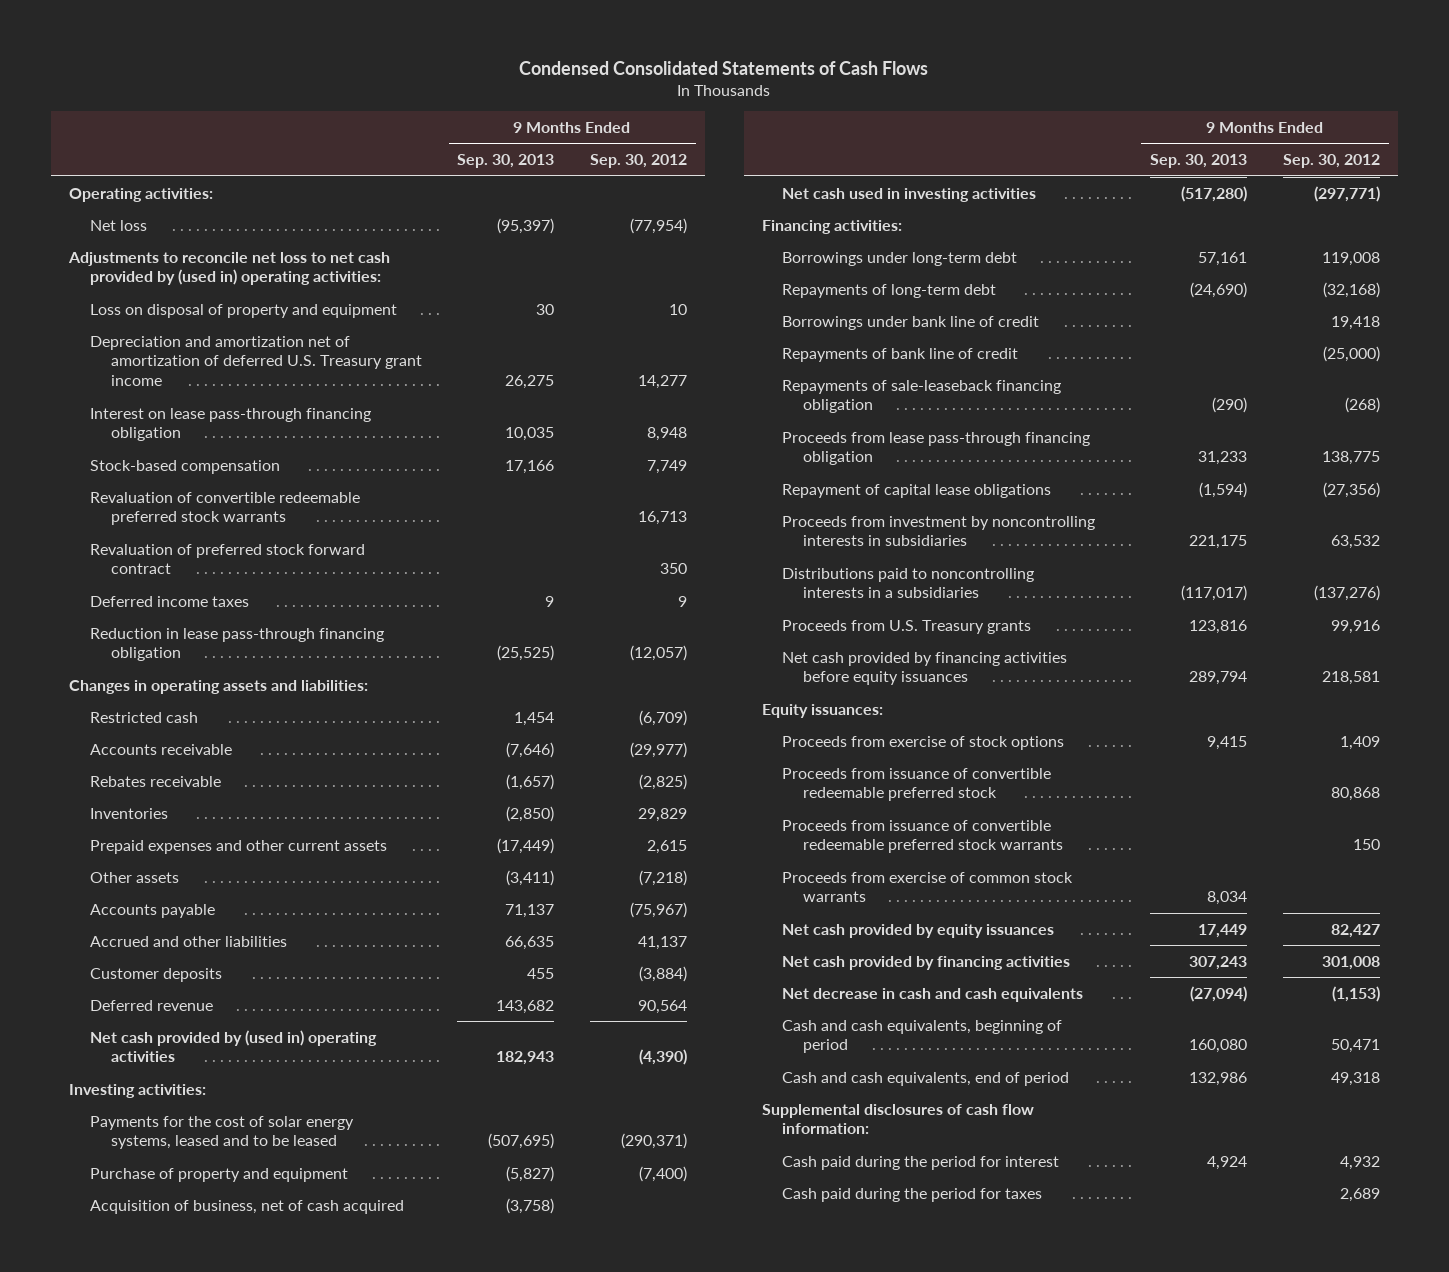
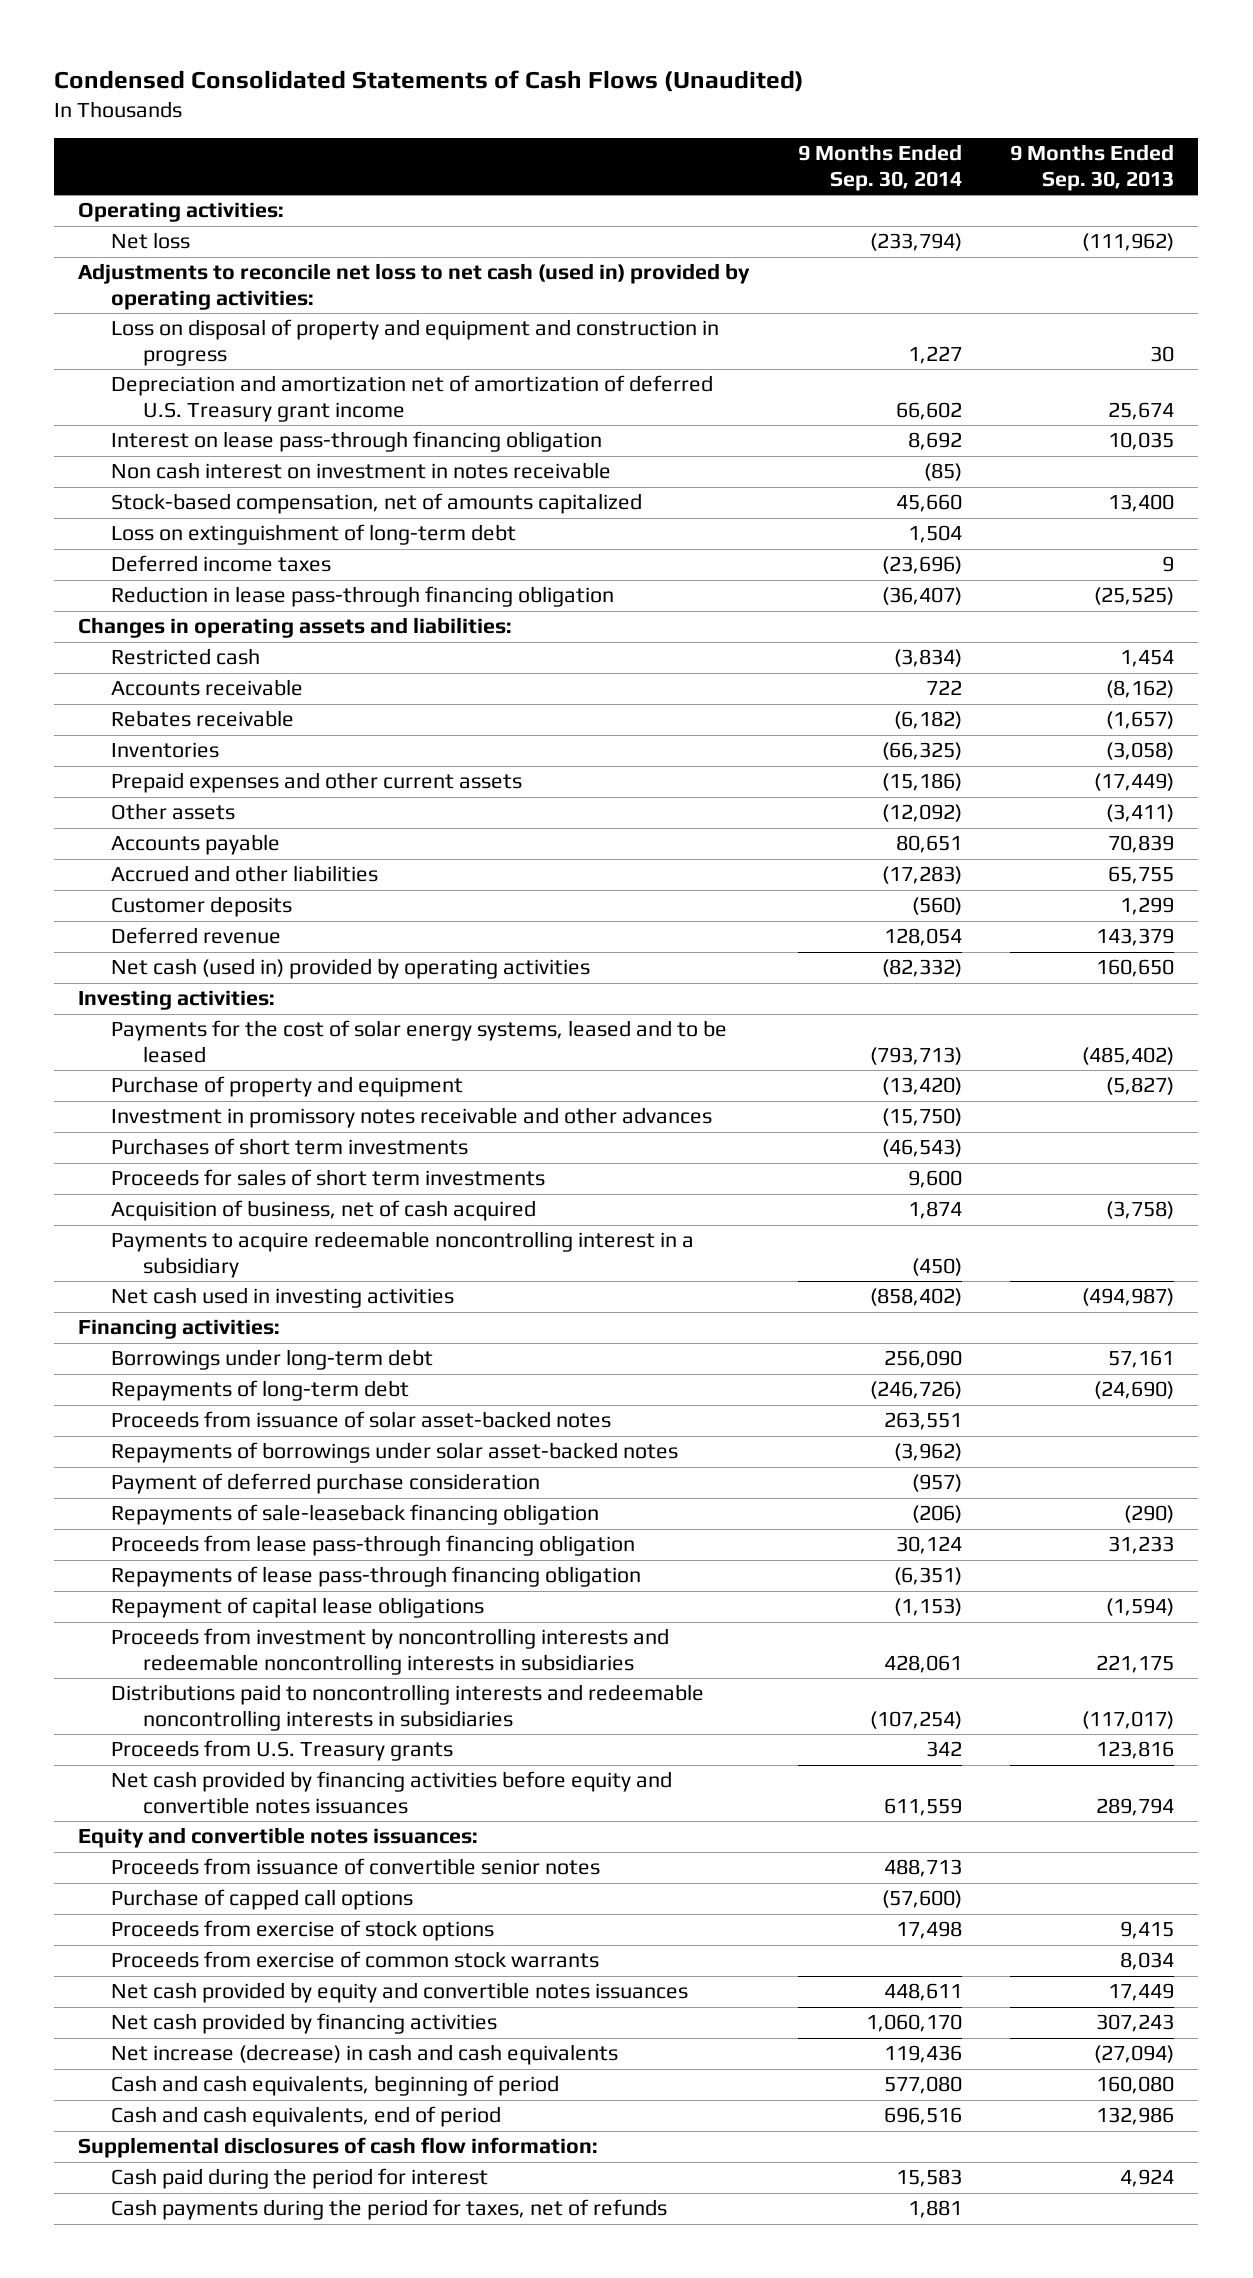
- Condensed Consolidated Statements of Cash Flows
+ Condensed Consolidated Statements of Cash Flows (Unaudited)
- | 9 Months Ended Sep. 30, 2013 | 9 Months Ended Sep. 30, 2012
+ | 9 Months Ended Sep. 30, 2014 | 9 Months Ended Sep. 30, 2013
- Net loss | (95,397) | (77,954)
- Adjustments to reconcile net loss to net cash provided by (used in) operating activities:
- Loss on disposal of property and equipment | 30 | 10
- Depreciation and amortization net of amortization of deferred U.S. Treasury grant income | 26,275 | 14,277
+ Net loss | (233,794) | (111,962)
+ Adjustments to reconcile net loss to net cash (used in) provided by operating activities:
+ Loss on disposal of property and equipment and construction in progress | 1,227 | 30
+ Depreciation and amortization net of amortization of deferred U.S. Treasury grant income | 66,602 | 25,674
- Stock-based compensation | 17,166 | 7,749
- Revaluation of convertible redeemable preferred stock warrants | | 16,713
- Revaluation of preferred stock forward contract | | 350
+ Non cash interest on investment in notes receivable | (85) |
+ Stock-based compensation, net of amounts capitalized | 45,660 | 13,400
+ Loss on extinguishment of long-term debt | 1,504 |
- Accounts receivable | (7,646) | (29,977)
+ Accounts receivable | 722 | (8,162)
- Inventories | (2,850) | 29,829
+ Inventories | (66,325) | (3,058)
- Accounts payable | 71,137 | (75,967)
- Accrued and other liabilities | 66,635 | 41,137
- Customer deposits | 455 | (3,884)
- Deferred revenue | 143,682 | 90,564
- Net cash provided by (used in) operating activities | 182,943 | (4,390)
+ Accounts payable | 80,651 | 70,839
+ Accrued and other liabilities | (17,283) | 65,755
+ Customer deposits | (560) | 1,299
+ Deferred revenue | 128,054 | 143,379
+ Net cash (used in) provided by operating activities | (82,332) | 160,650
- Payments for the cost of solar energy systems, leased and to be leased | (507,695) | (290,371)
+ Payments for the cost of solar energy systems, leased and to be leased | (793,713) | (485,402)
+ Investment in promissory notes receivable and other advances | (15,750) |
+ Purchases of short term investments | (46,543) |
+ Proceeds for sales of short term investments | 9,600 |
- Net cash used in investing activities | (517,280) | (297,771)
+ Payments to acquire redeemable noncontrolling interest in a subsidiary | (450) |
+ Net cash used in investing activities | (858,402) | (494,987)
- Borrowings under bank line of credit | | 19,418
- Repayments of bank line of credit | | (25,000)
+ Proceeds from issuance of solar asset-backed notes | 263,551 |
+ Repayments of borrowings under solar asset-backed notes | (3,962) |
+ Payment of deferred purchase consideration | (957) |
+ Repayments of lease pass-through financing obligation | (6,351) |
- Proceeds from investment by noncontrolling interests in subsidiaries | 221,175 | 63,532
- Distributions paid to noncontrolling interests in a subsidiaries | (117,017) | (137,276)
+ Proceeds from investment by noncontrolling interests and redeemable noncontrolling interests in subsidiaries | 428,061 | 221,175
+ Distributions paid to noncontrolling interests and redeemable noncontrolling interests in subsidiaries | (107,254) | (117,017)
- Net cash provided by financing activities before equity issuances | 289,794 | 218,581
- Equity issuances:
+ Net cash provided by financing activities before equity and convertible notes issuances | 611,559 | 289,794
+ Equity and convertible notes issuances:
+ Proceeds from issuance of convertible senior notes | 488,713 |
+ Purchase of capped call options | (57,600) |
- Proceeds from issuance of convertible redeemable preferred stock | | 80,868
- Proceeds from issuance of convertible redeemable preferred stock warrants | | 150
- Net cash provided by equity issuances | 17,449 | 82,427
+ Net cash provided by equity and convertible notes issuances | 448,611 | 17,449
- Net decrease in cash and cash equivalents | (27,094) | (1,153)
+ Net increase (decrease) in cash and cash equivalents | 119,436 | (27,094)
- Cash paid during the period for taxes | | 2,689
+ Cash payments during the period for taxes, net of refunds | 1,881 |

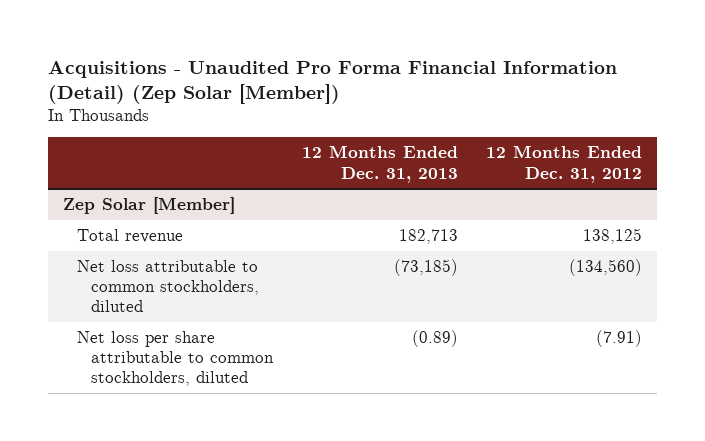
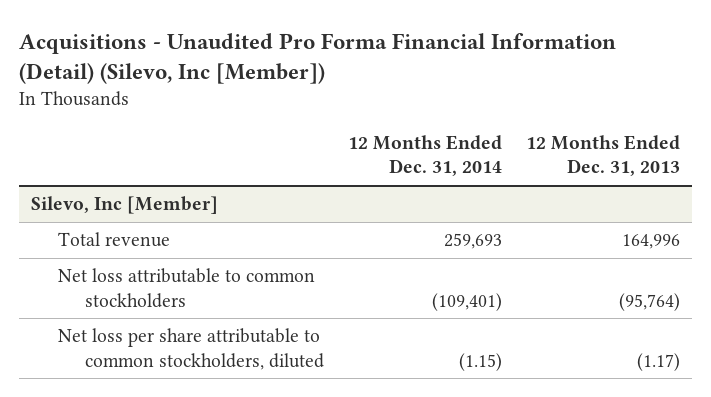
- Acquisitions - Unaudited Pro Forma Financial Information (Detail) (Zep Solar [Member])
+ Acquisitions - Unaudited Pro Forma Financial Information (Detail) (Silevo, Inc [Member])
- | 12 Months Ended Dec. 31, 2013 | 12 Months Ended Dec. 31, 2012
+ | 12 Months Ended Dec. 31, 2014 | 12 Months Ended Dec. 31, 2013
- Zep Solar [Member]
- Total revenue | 182,713 | 138,125
- Net loss attributable to common stockholders, diluted | (73,185) | (134,560)
- Net loss per share attributable to common stockholders, diluted | (0.89) | (7.91)
+ Silevo, Inc [Member]
+ Total revenue | 259,693 | 164,996
+ Net loss attributable to common stockholders | (109,401) | (95,764)
+ Net loss per share attributable to common stockholders, diluted | (1.15) | (1.17)

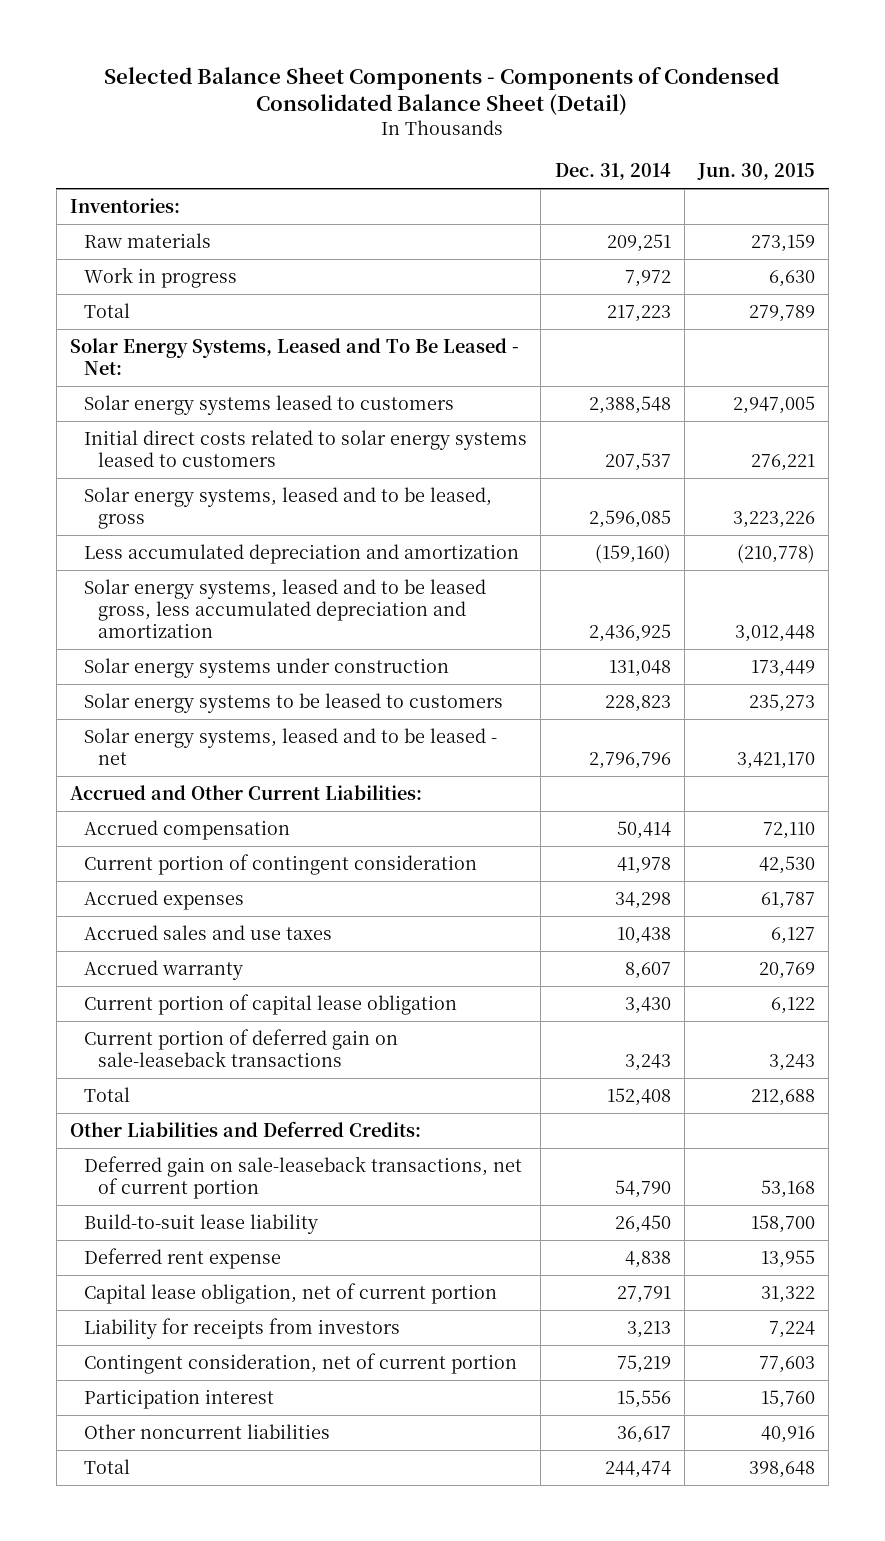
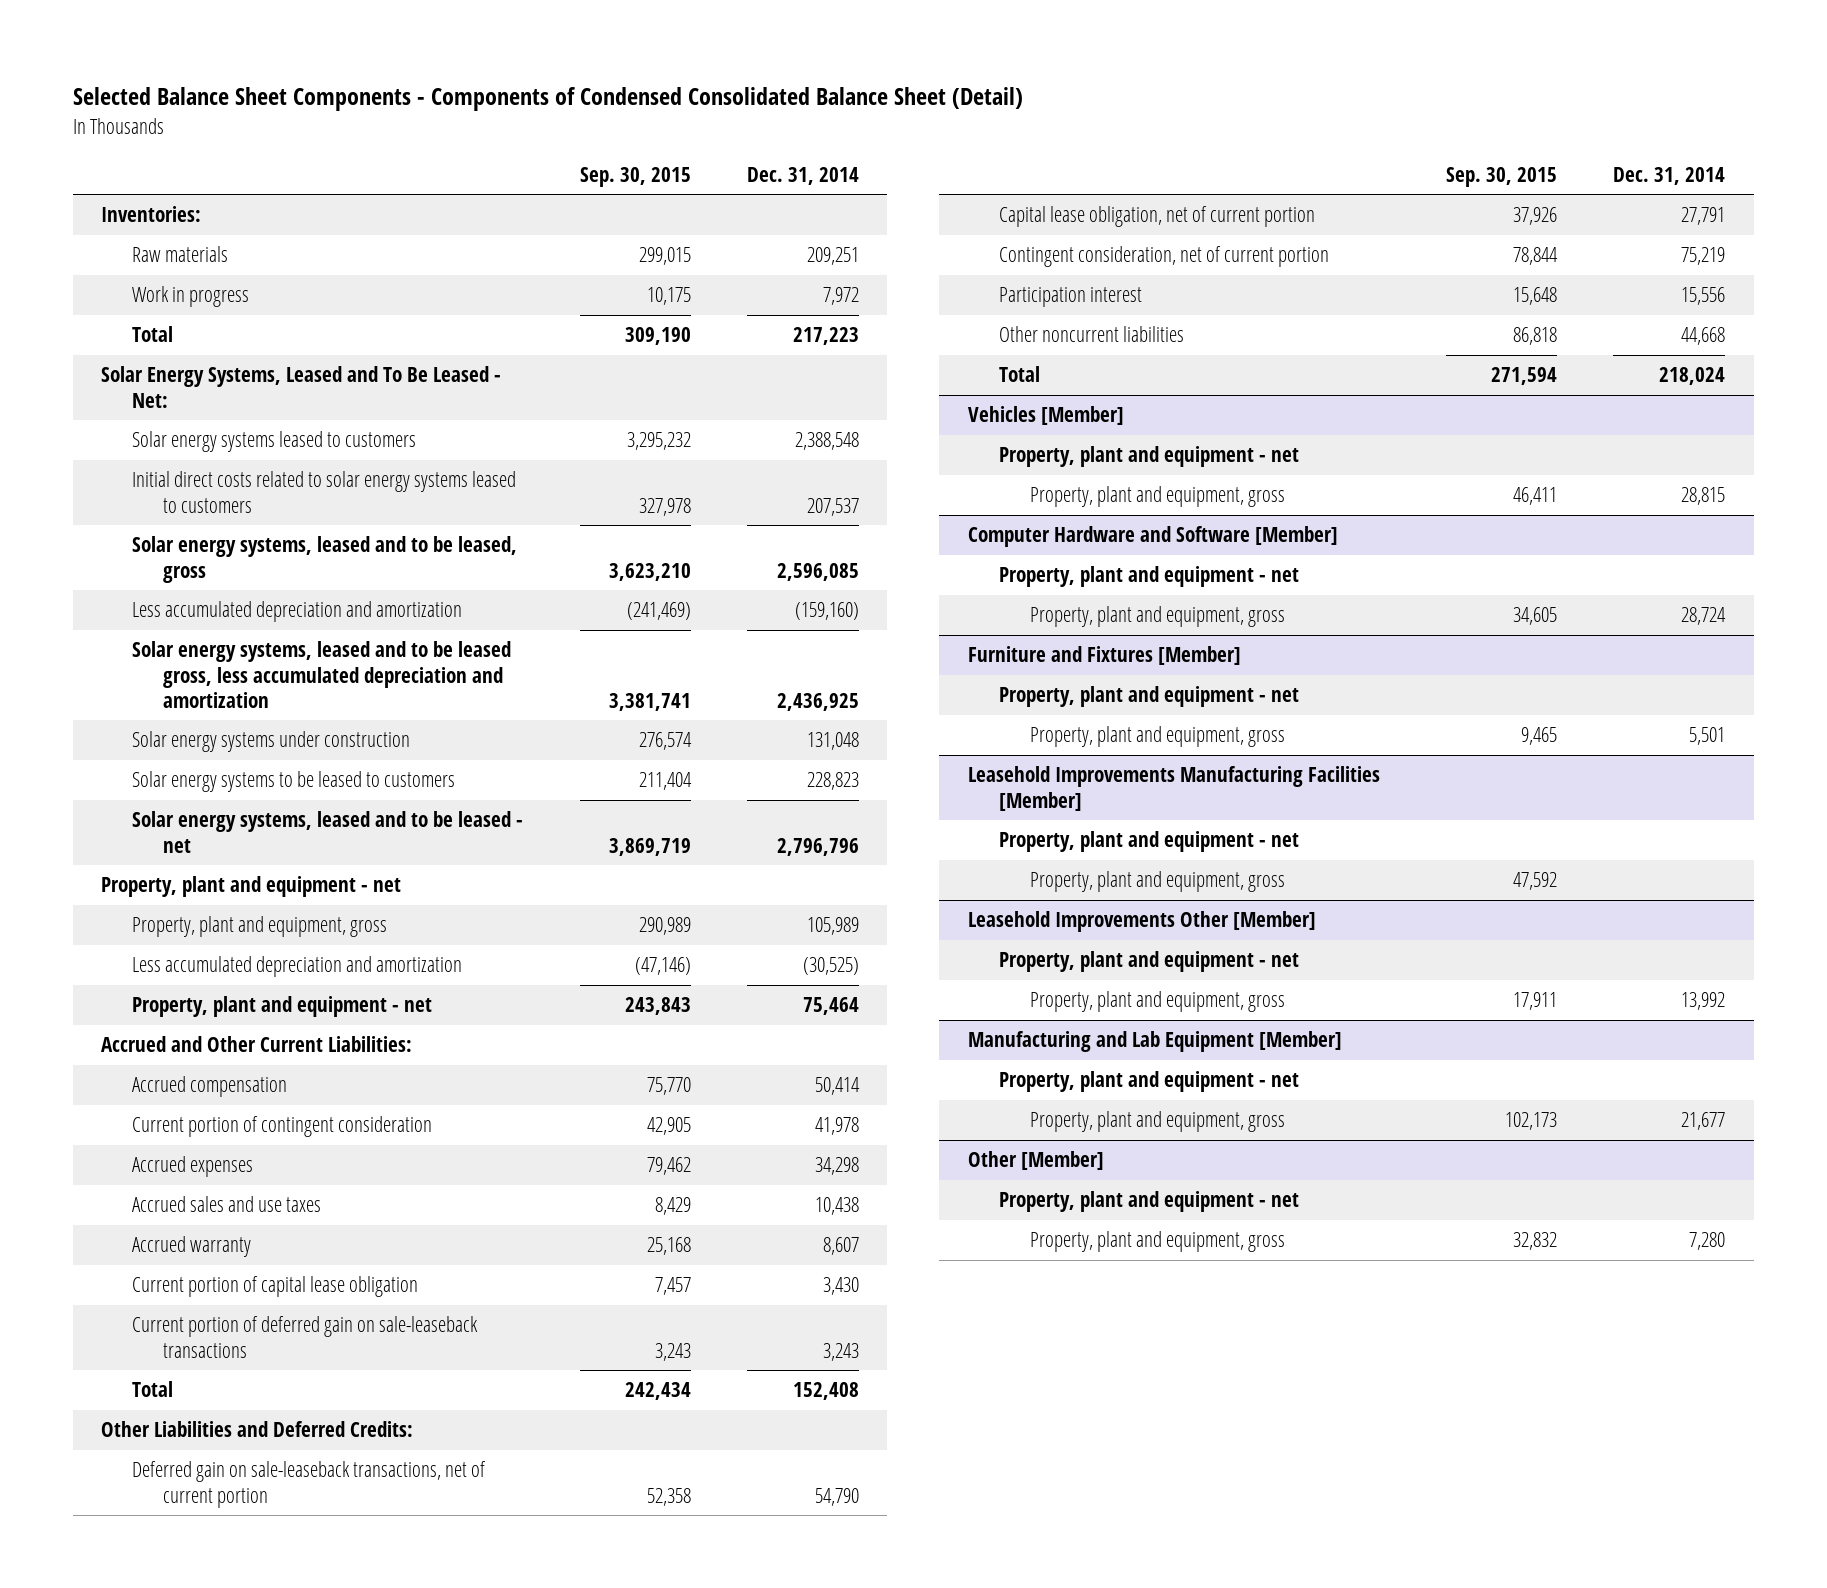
- | Dec. 31, 2014 | Jun. 30, 2015
+ | Sep. 30, 2015 | Dec. 31, 2014
+ Property, plant and equipment - net
+ Property, plant and equipment, gross | 290,989 | 105,989
+ Less accumulated depreciation and amortization | (47,146) | (30,525)
+ Property, plant and equipment - net | 243,843 | 75,464
- Build-to-suit lease liability | 26,450 | 158,700
- Deferred rent expense | 4,838 | 13,955
- Liability for receipts from investors | 3,213 | 7,224
- Other noncurrent liabilities | 36,617 | 40,916
- Total | 244,474 | 398,648
+ Other noncurrent liabilities | 86,818 | 44,668
+ Total | 271,594 | 218,024
+ Vehicles [Member]
+ Property, plant and equipment - net
+ Property, plant and equipment, gross | 46,411 | 28,815
+ Computer Hardware and Software [Member]
+ Property, plant and equipment - net
+ Property, plant and equipment, gross | 34,605 | 28,724
+ Furniture and Fixtures [Member]
+ Property, plant and equipment - net
+ Property, plant and equipment, gross | 9,465 | 5,501
+ Leasehold Improvements Manufacturing Facilities [Member]
+ Property, plant and equipment - net
+ Property, plant and equipment, gross | 47,592 |
+ Leasehold Improvements Other [Member]
+ Property, plant and equipment - net
+ Property, plant and equipment, gross | 17,911 | 13,992
+ Manufacturing and Lab Equipment [Member]
+ Property, plant and equipment - net
+ Property, plant and equipment, gross | 102,173 | 21,677
+ Other [Member]
+ Property, plant and equipment - net
+ Property, plant and equipment, gross | 32,832 | 7,280

